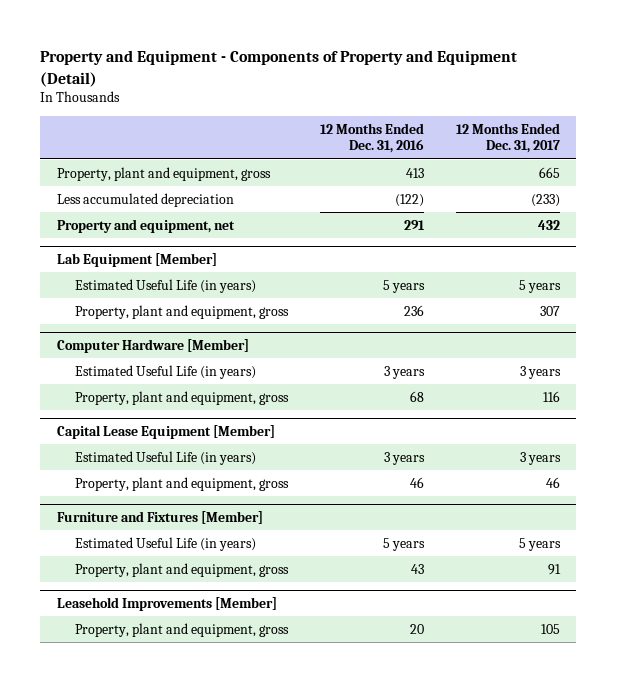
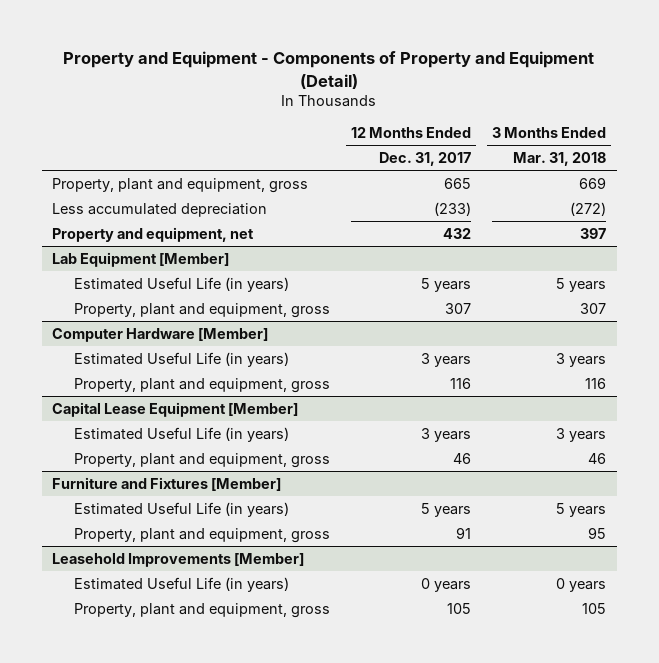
- | 12 Months Ended Dec. 31, 2016 | 12 Months Ended Dec. 31, 2017
+ | 12 Months Ended Dec. 31, 2017 | 3 Months Ended Mar. 31, 2018
@ Leasehold Improvements [Member]
+ Estimated Useful Life (in years) | 0 years | 0 years

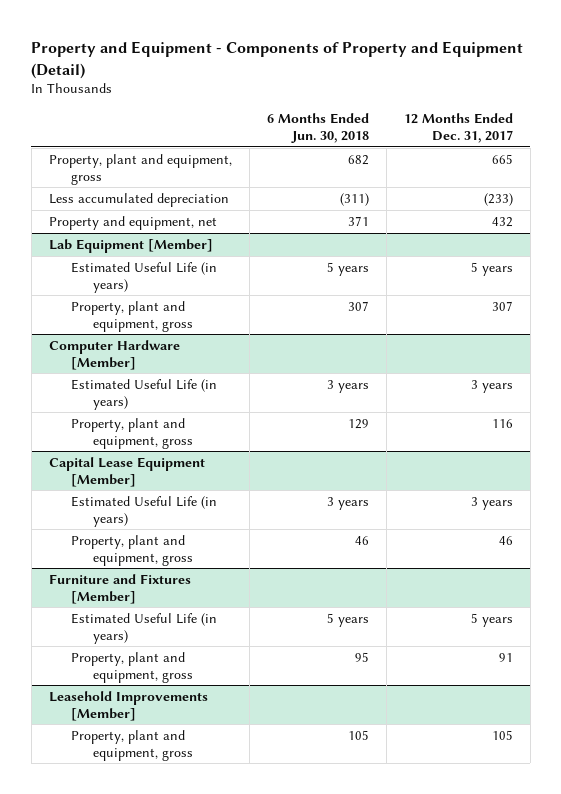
- | 12 Months Ended Dec. 31, 2017 | 3 Months Ended Mar. 31, 2018
+ | 6 Months Ended Jun. 30, 2018 | 12 Months Ended Dec. 31, 2017
@ Leasehold Improvements [Member]
- Estimated Useful Life (in years) | 0 years | 0 years

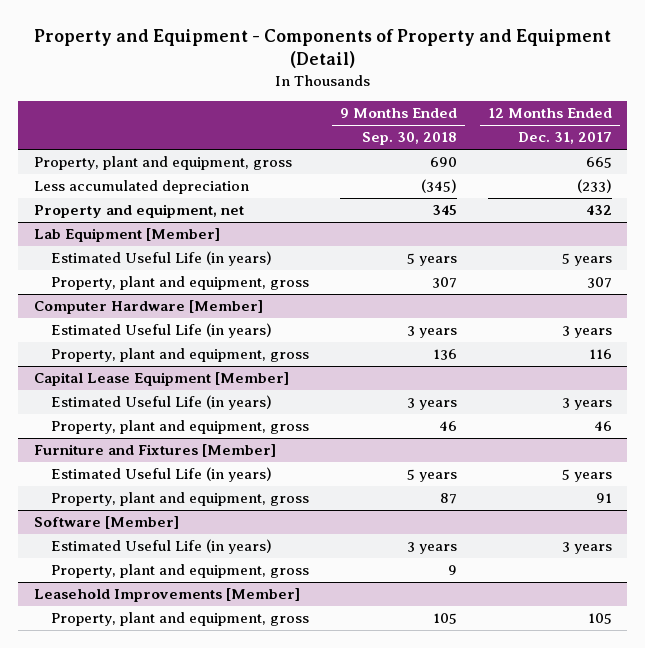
- | 6 Months Ended Jun. 30, 2018 | 12 Months Ended Dec. 31, 2017
+ | 9 Months Ended Sep. 30, 2018 | 12 Months Ended Dec. 31, 2017
+ Software [Member]
+ Estimated Useful Life (in years) | 3 years | 3 years
+ Property, plant and equipment, gross | 9 |

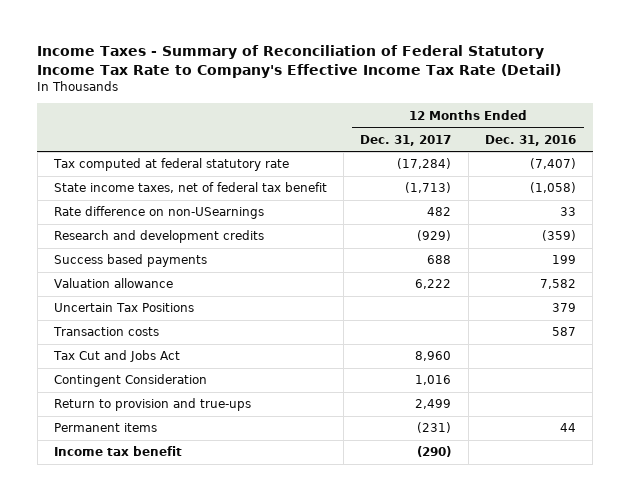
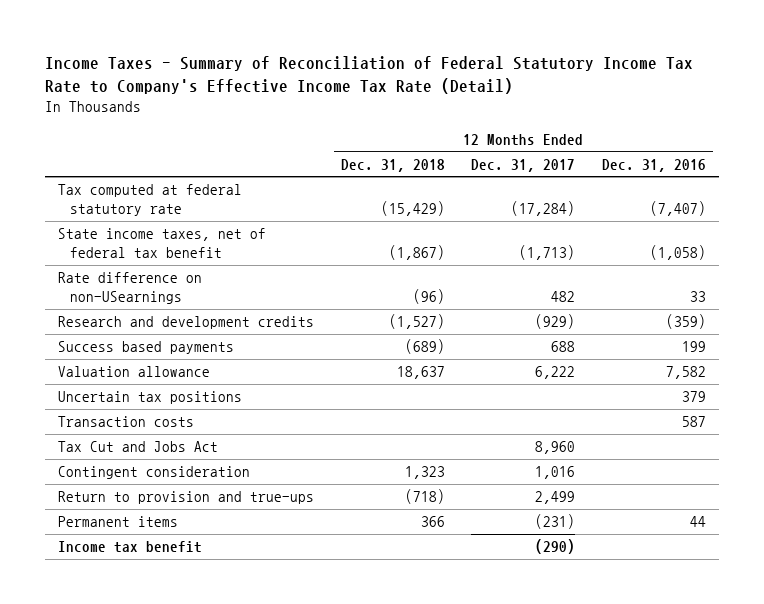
- | 12 Months Ended Dec. 31, 2017 | 12 Months Ended Dec. 31, 2016
+ | 12 Months Ended Dec. 31, 2018 | 12 Months Ended Dec. 31, 2017 | 12 Months Ended Dec. 31, 2016
- Uncertain Tax Positions | | 379
+ Uncertain tax positions | | | 379
- Contingent Consideration | 1,016 |
+ Contingent consideration | 1,323 | 1,016 |

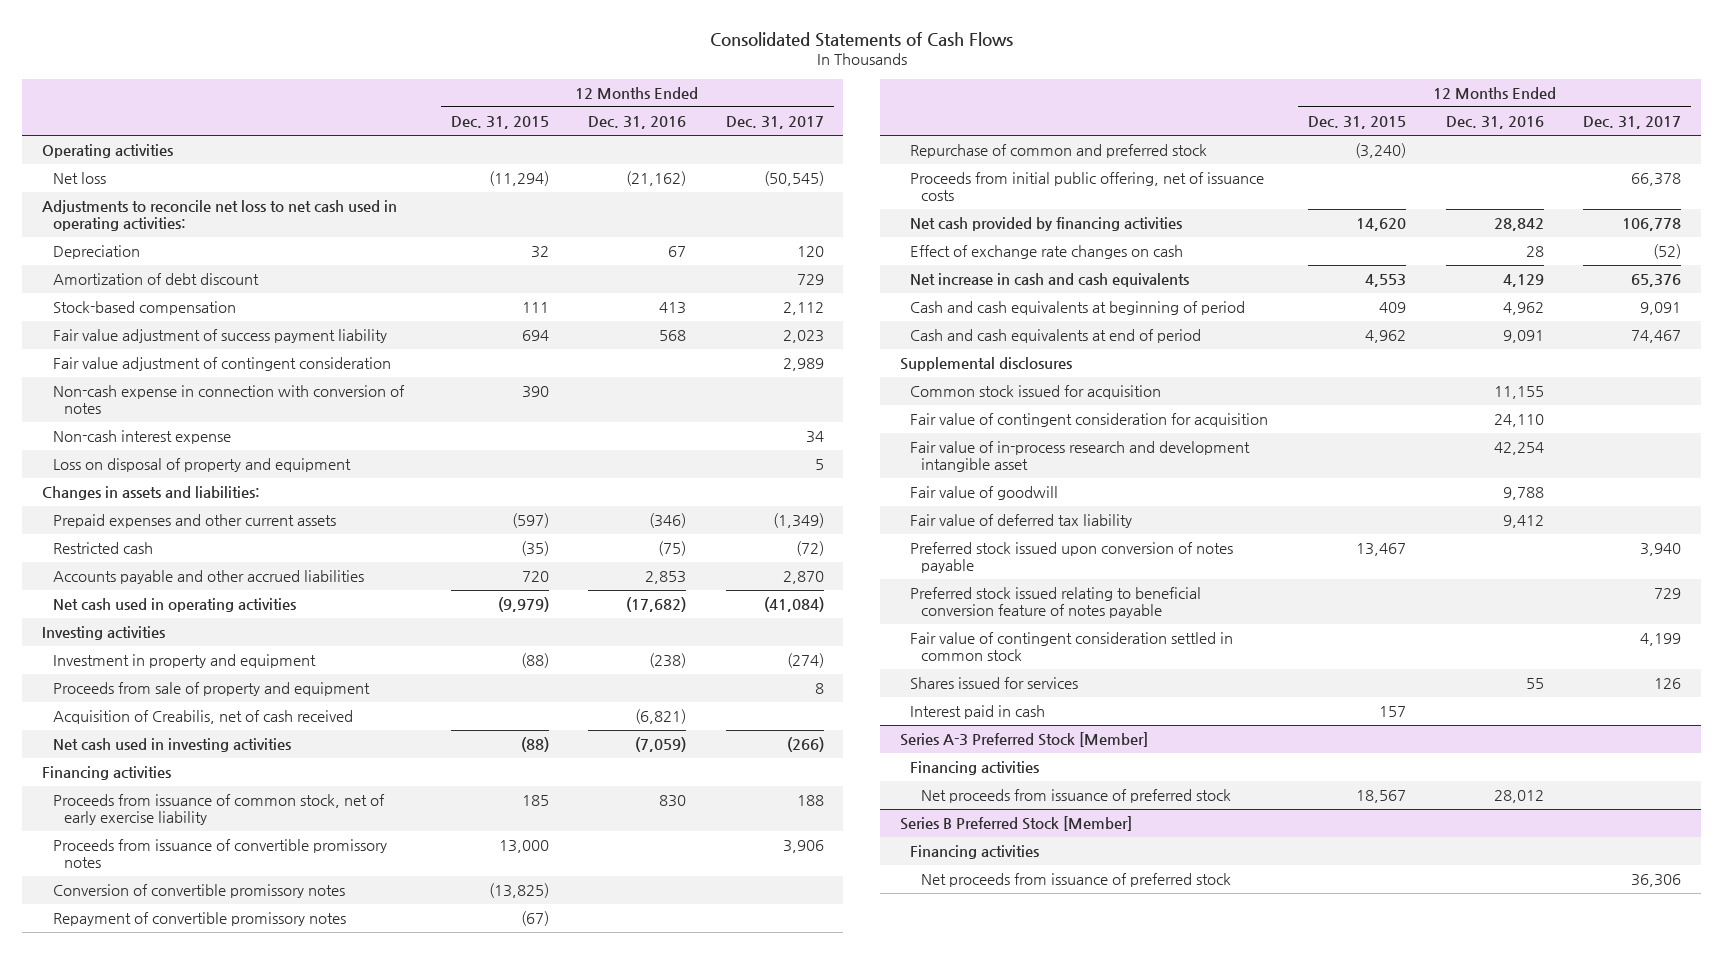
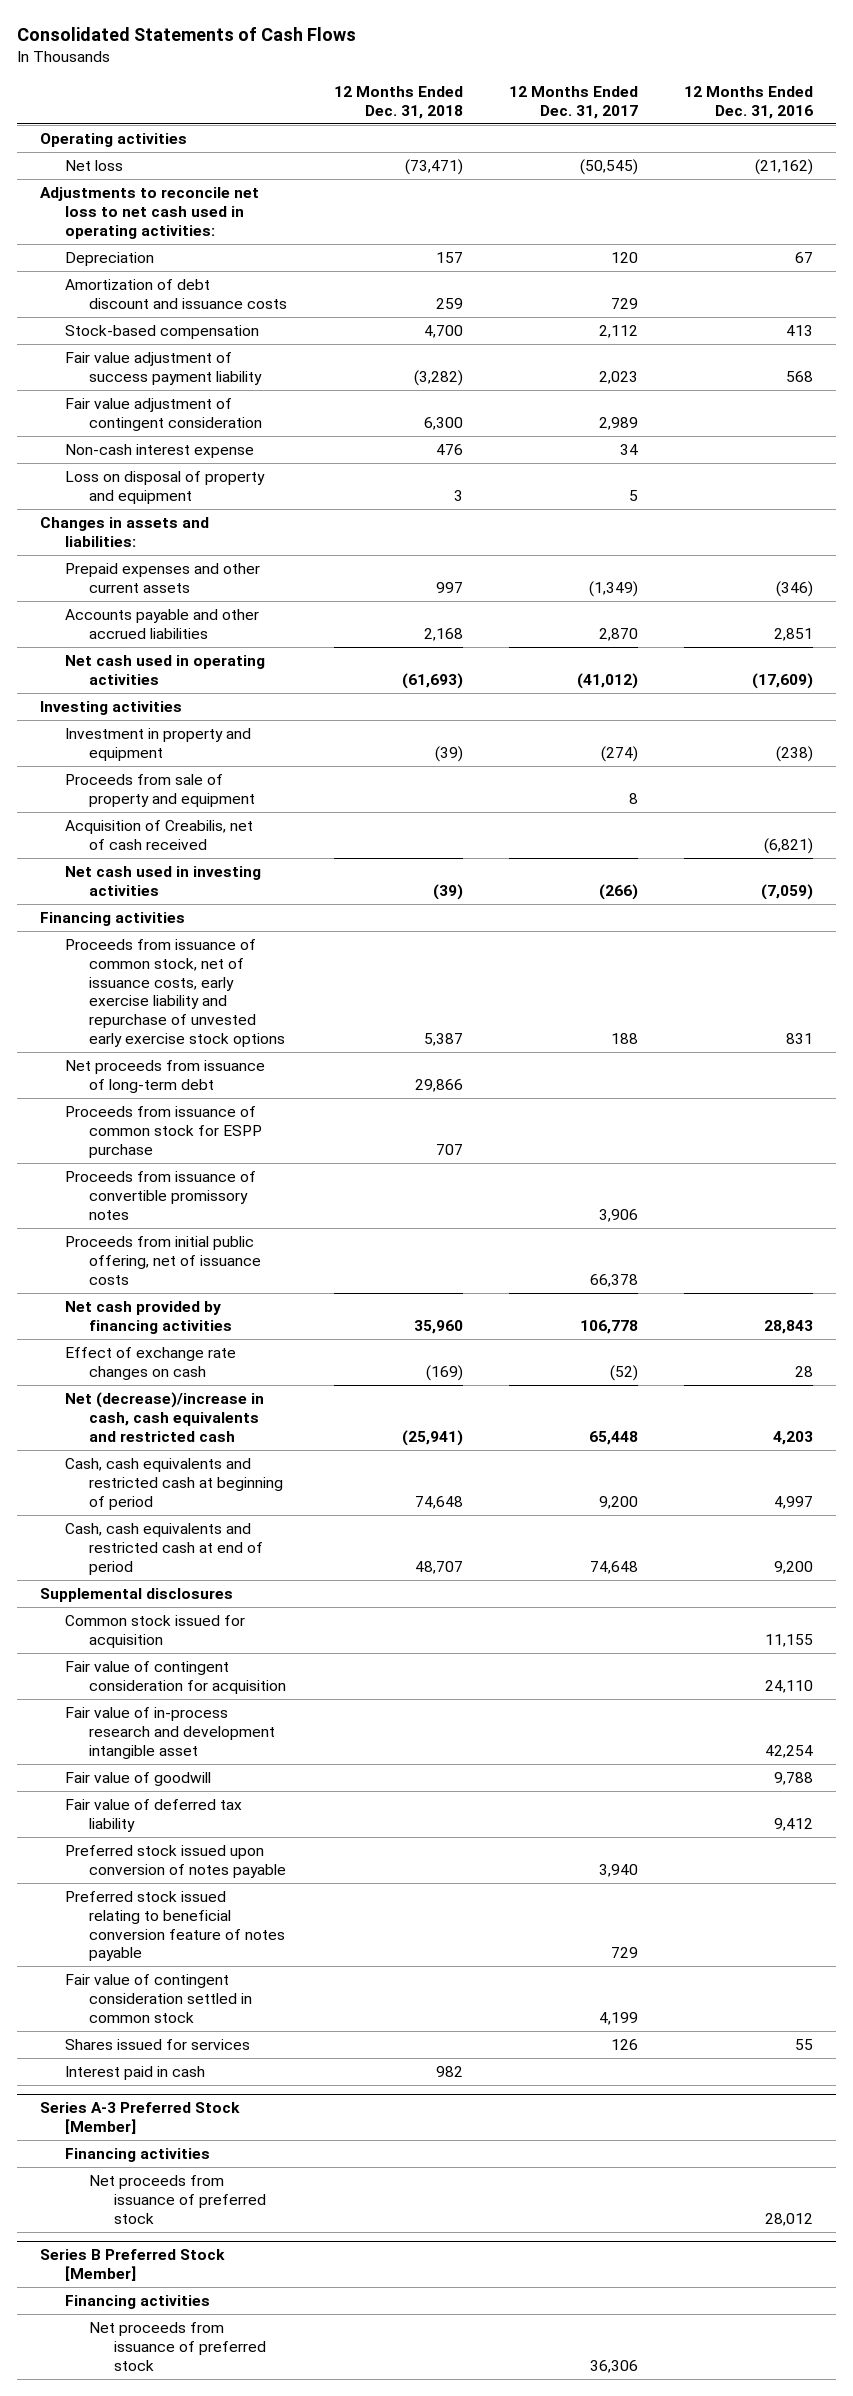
- | 12 Months Ended Dec. 31, 2015 | 12 Months Ended Dec. 31, 2016 | 12 Months Ended Dec. 31, 2017
+ | 12 Months Ended Dec. 31, 2018 | 12 Months Ended Dec. 31, 2017 | 12 Months Ended Dec. 31, 2016
- Amortization of debt discount | | | 729
+ Amortization of debt discount and issuance costs | 259 | 729 |
- Non-cash expense in connection with conversion of notes | 390 | |
- Restricted cash | (35) | (75) | (72)
- Accounts payable and other accrued liabilities | 720 | 2,853 | 2,870
- Net cash used in operating activities | (9,979) | (17,682) | (41,084)
+ Accounts payable and other accrued liabilities | 2,168 | 2,870 | 2,851
+ Net cash used in operating activities | (61,693) | (41,012) | (17,609)
- Proceeds from issuance of common stock, net of early exercise liability | 185 | 830 | 188
+ Proceeds from issuance of common stock, net of issuance costs, early exercise liability and repurchase of unvested early exercise stock options | 5,387 | 188 | 831
+ Net proceeds from issuance of long-term debt | 29,866 | |
+ Proceeds from issuance of common stock for ESPP purchase | 707 | |
- Conversion of convertible promissory notes | (13,825) | |
- Repayment of convertible promissory notes | (67) | |
- Repurchase of common and preferred stock | (3,240) | |
- Net cash provided by financing activities | 14,620 | 28,842 | 106,778
+ Net cash provided by financing activities | 35,960 | 106,778 | 28,843
- Net increase in cash and cash equivalents | 4,553 | 4,129 | 65,376
- Cash and cash equivalents at beginning of period | 409 | 4,962 | 9,091
- Cash and cash equivalents at end of period | 4,962 | 9,091 | 74,467
+ Net (decrease)/increase in cash, cash equivalents and restricted cash | (25,941) | 65,448 | 4,203
+ Cash, cash equivalents and restricted cash at beginning of period | 74,648 | 9,200 | 4,997
+ Cash, cash equivalents and restricted cash at end of period | 48,707 | 74,648 | 9,200

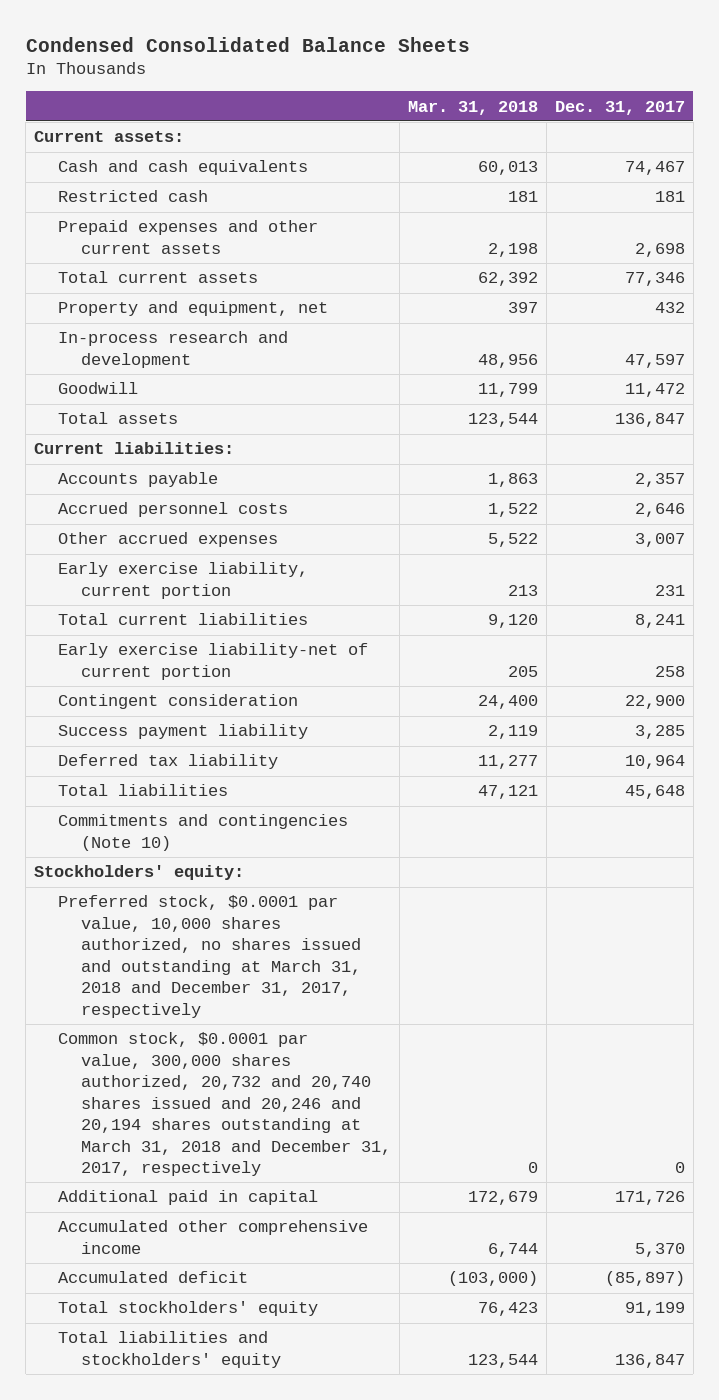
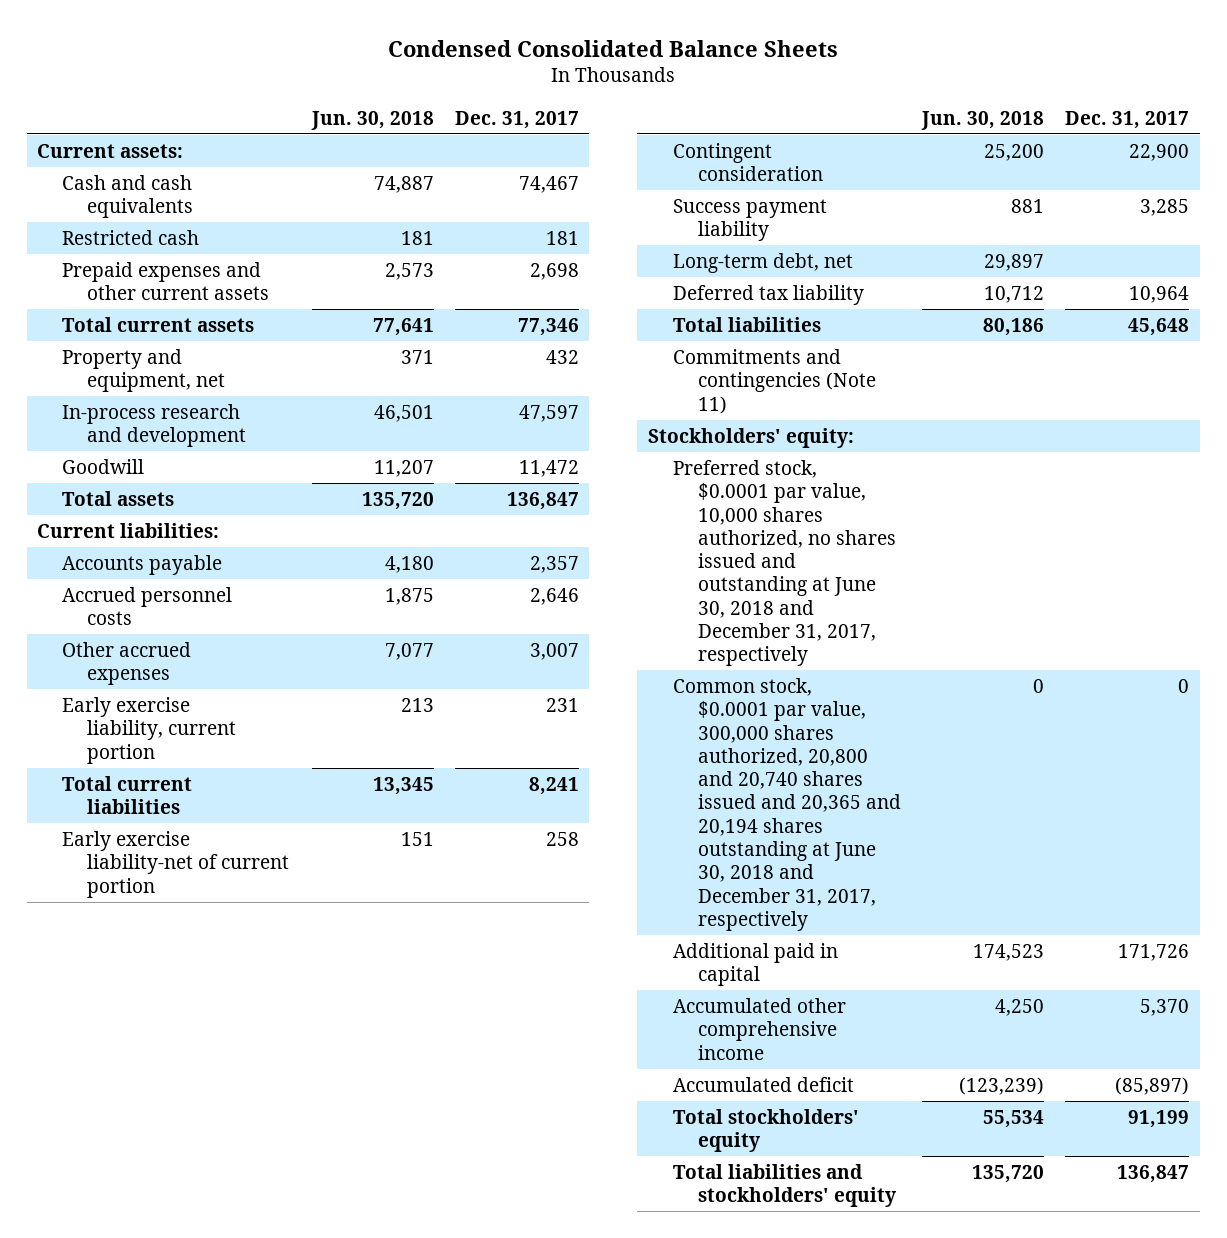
- | Mar. 31, 2018 | Dec. 31, 2017
+ | Jun. 30, 2018 | Dec. 31, 2017
+ Long-term debt, net | 29,897 |
- Commitments and contingencies (Note 10)
+ Commitments and contingencies (Note 11)
- Preferred stock, $0.0001 par value, 10,000 shares authorized, no shares issued and outstanding at March 31, 2018 and December 31, 2017, respectively
- Common stock, $0.0001 par value, 300,000 shares authorized, 20,732 and 20,740 shares issued and 20,246 and 20,194 shares outstanding at March 31, 2018 and December 31, 2017, respectively | 0 | 0
+ Preferred stock, $0.0001 par value, 10,000 shares authorized, no shares issued and outstanding at June 30, 2018 and December 31, 2017, respectively
+ Common stock, $0.0001 par value, 300,000 shares authorized, 20,800 and 20,740 shares issued and 20,365 and 20,194 shares outstanding at June 30, 2018 and December 31, 2017, respectively | 0 | 0

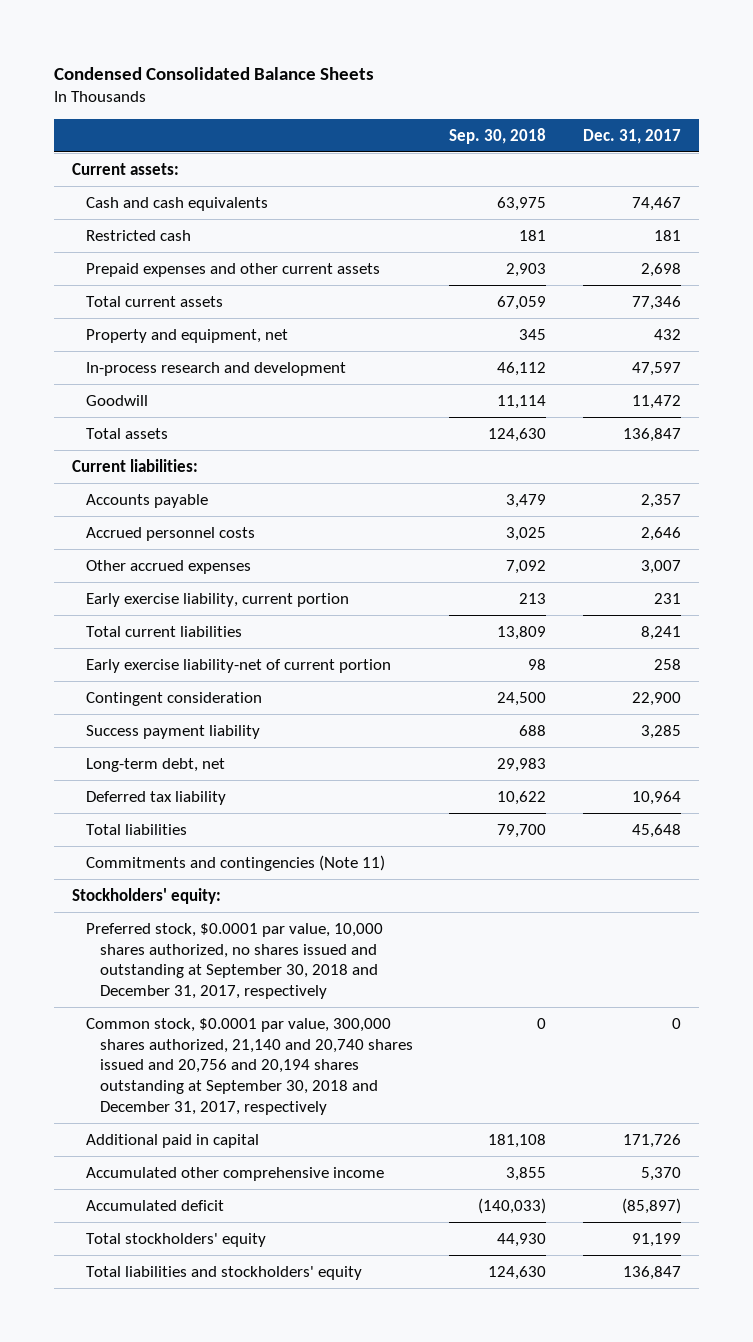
- | Jun. 30, 2018 | Dec. 31, 2017
+ | Sep. 30, 2018 | Dec. 31, 2017
- Preferred stock, $0.0001 par value, 10,000 shares authorized, no shares issued and outstanding at June 30, 2018 and December 31, 2017, respectively
- Common stock, $0.0001 par value, 300,000 shares authorized, 20,800 and 20,740 shares issued and 20,365 and 20,194 shares outstanding at June 30, 2018 and December 31, 2017, respectively | 0 | 0
+ Preferred stock, $0.0001 par value, 10,000 shares authorized, no shares issued and outstanding at September 30, 2018 and December 31, 2017, respectively
+ Common stock, $0.0001 par value, 300,000 shares authorized, 21,140 and 20,740 shares issued and 20,756 and 20,194 shares outstanding at September 30, 2018 and December 31, 2017, respectively | 0 | 0

